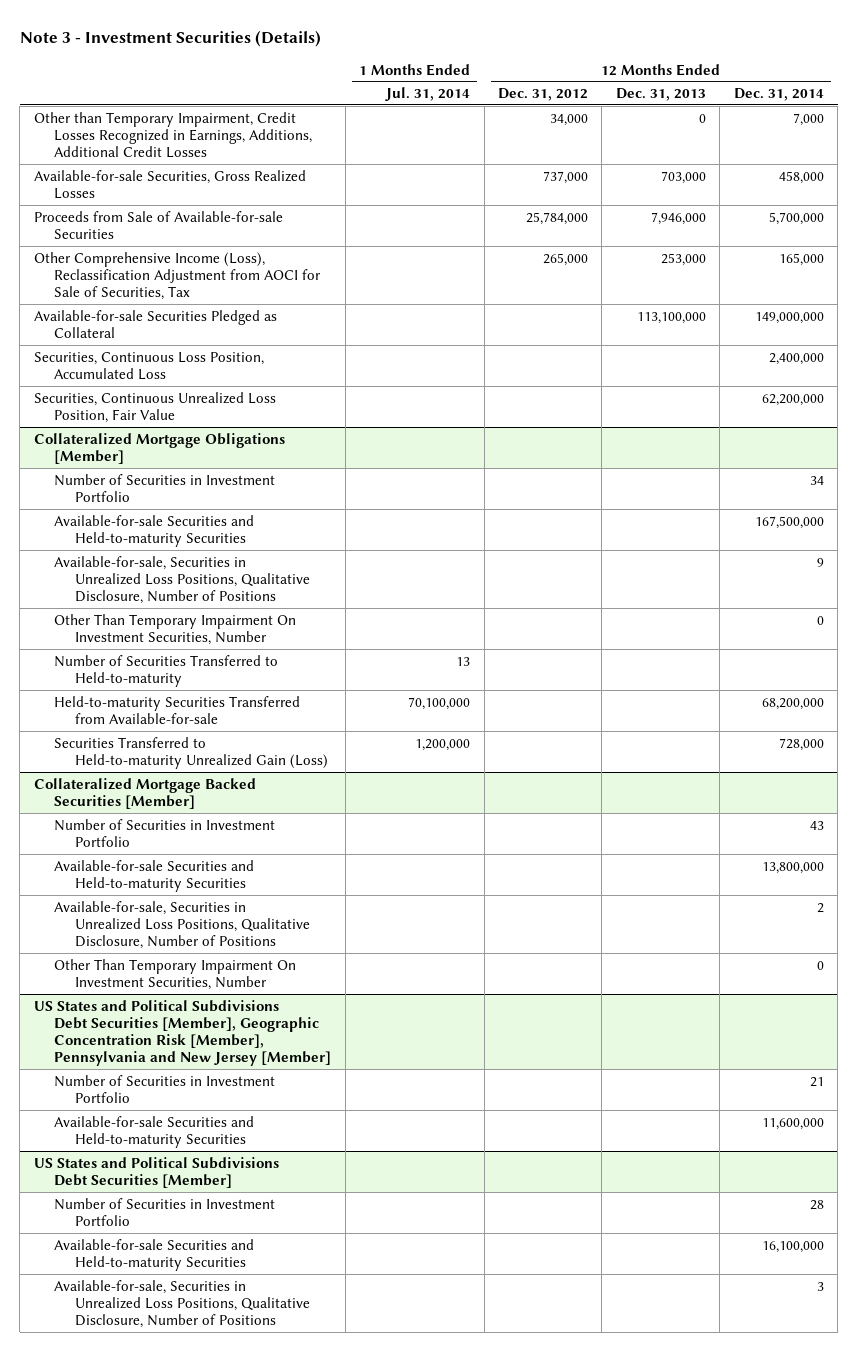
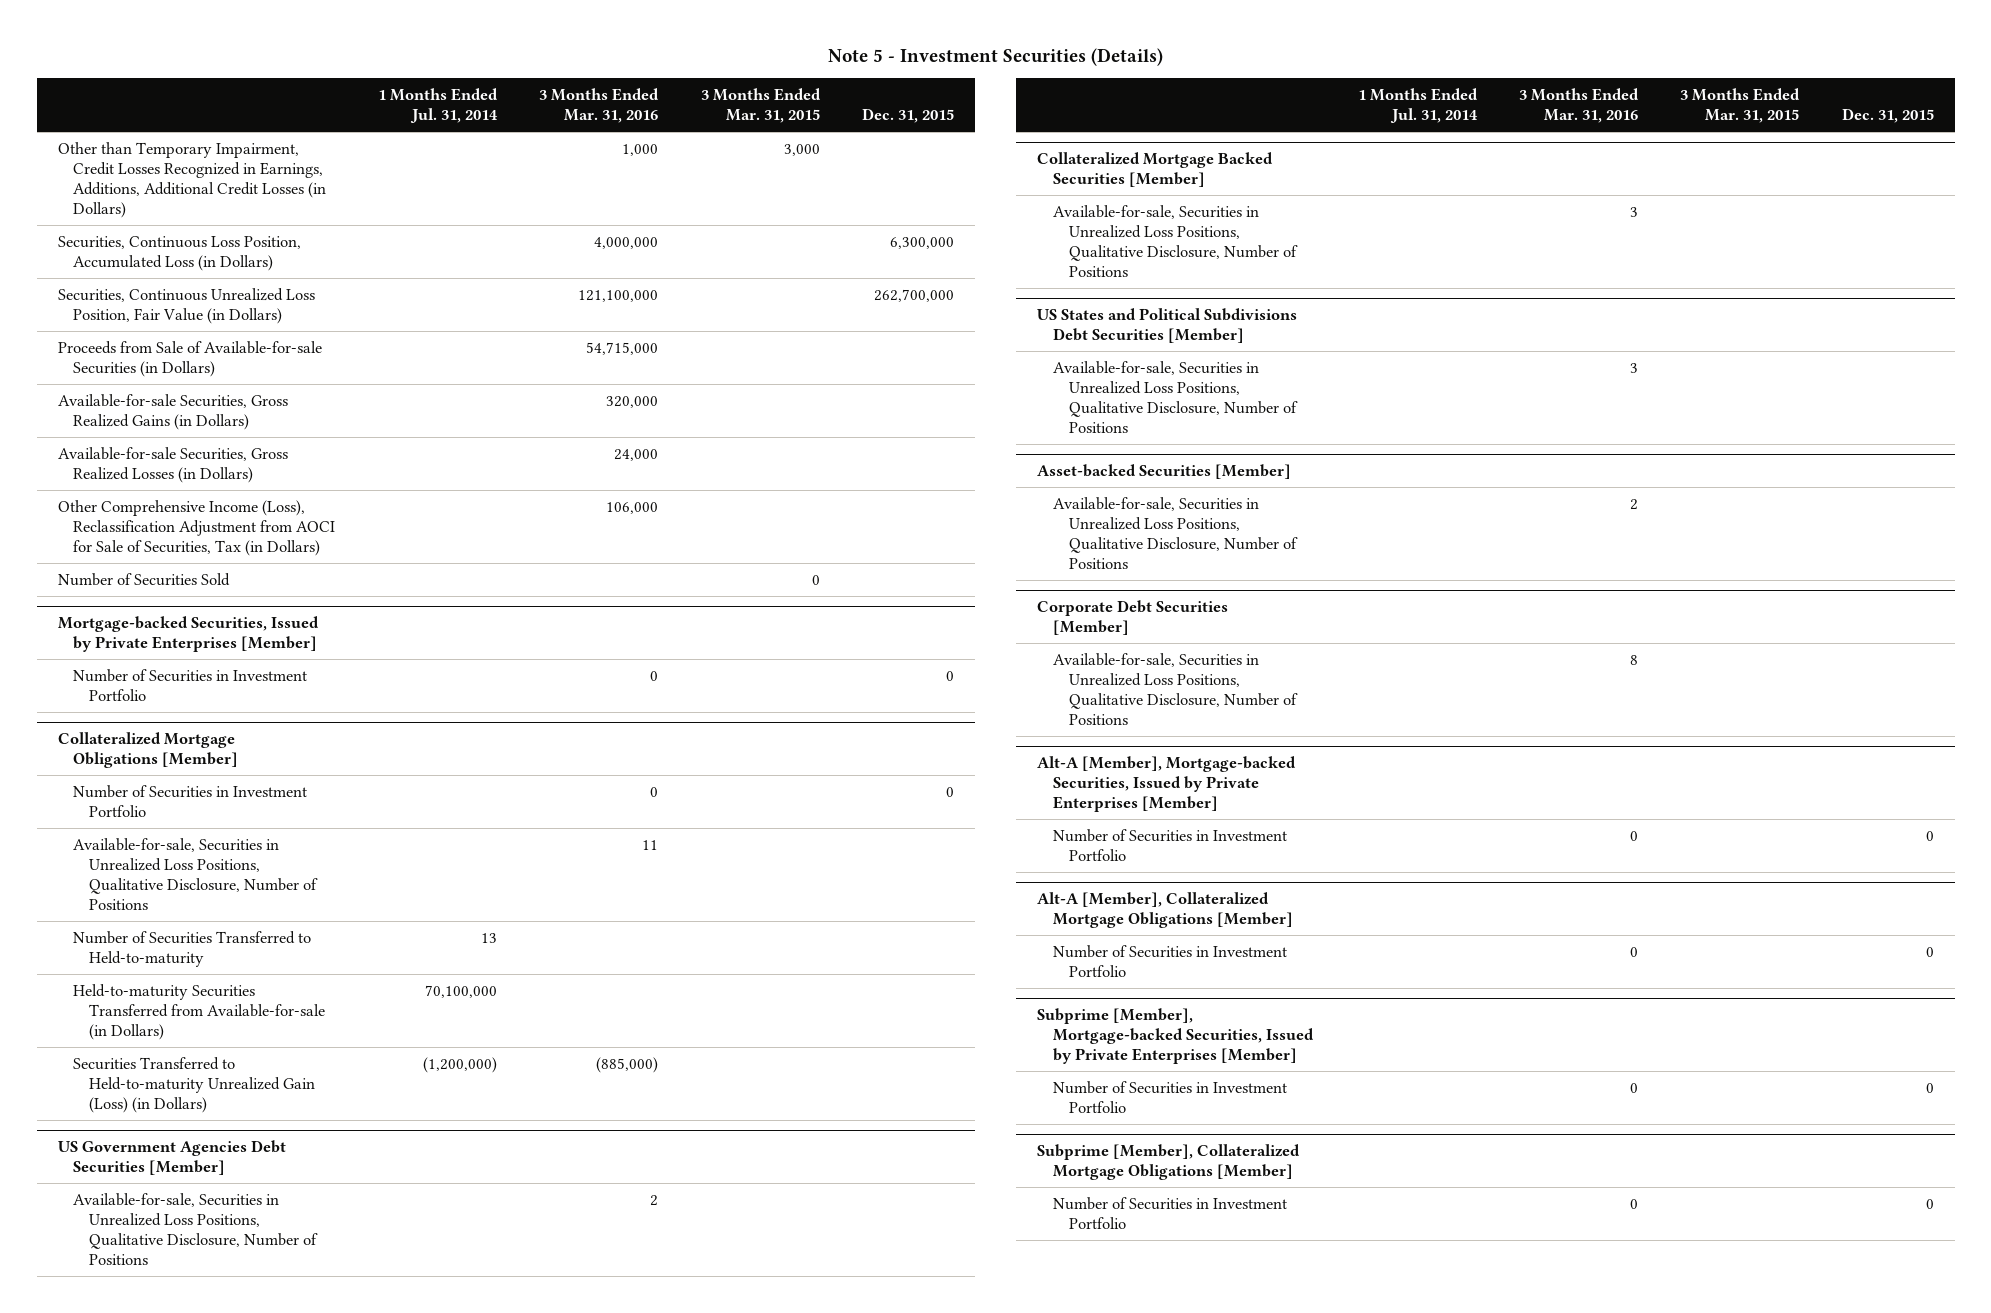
- Note 3 - Investment Securities (Details)
+ Note 5 - Investment Securities (Details)
- | 1 Months Ended Jul. 31, 2014 | 12 Months Ended Dec. 31, 2012 | 12 Months Ended Dec. 31, 2013 | 12 Months Ended Dec. 31, 2014
+ | 1 Months Ended Jul. 31, 2014 | 3 Months Ended Mar. 31, 2016 | 3 Months Ended Mar. 31, 2015 | Dec. 31, 2015
- Other than Temporary Impairment, Credit Losses Recognized in Earnings, Additions, Additional Credit Losses | | 34,000 | 0 | 7,000
- Available-for-sale Securities, Gross Realized Losses | | 737,000 | 703,000 | 458,000
- Proceeds from Sale of Available-for-sale Securities | | 25,784,000 | 7,946,000 | 5,700,000
- Other Comprehensive Income (Loss), Reclassification Adjustment from AOCI for Sale of Securities, Tax | | 265,000 | 253,000 | 165,000
- Available-for-sale Securities Pledged as Collateral | | | 113,100,000 | 149,000,000
- Securities, Continuous Loss Position, Accumulated Loss | | | | 2,400,000
- Securities, Continuous Unrealized Loss Position, Fair Value | | | | 62,200,000
+ Other than Temporary Impairment, Credit Losses Recognized in Earnings, Additions, Additional Credit Losses (in Dollars) | | 1,000 | 3,000 |
+ Securities, Continuous Loss Position, Accumulated Loss (in Dollars) | | 4,000,000 | | 6,300,000
+ Securities, Continuous Unrealized Loss Position, Fair Value (in Dollars) | | 121,100,000 | | 262,700,000
+ Proceeds from Sale of Available-for-sale Securities (in Dollars) | | 54,715,000 | |
+ Available-for-sale Securities, Gross Realized Gains (in Dollars) | | 320,000 | |
+ Available-for-sale Securities, Gross Realized Losses (in Dollars) | | 24,000 | |
+ Other Comprehensive Income (Loss), Reclassification Adjustment from AOCI for Sale of Securities, Tax (in Dollars) | | 106,000 | |
+ Number of Securities Sold | | | 0 |
+ Mortgage-backed Securities, Issued by Private Enterprises [Member]
+ Number of Securities in Investment Portfolio | | 0 | | 0
@ Collateralized Mortgage Obligations [Member]
- Available-for-sale Securities and Held-to-maturity Securities | | | | 167,500,000
- Other Than Temporary Impairment On Investment Securities, Number | | | | 0
- Held-to-maturity Securities Transferred from Available-for-sale | 70,100,000 | | | 68,200,000
- Securities Transferred to Held-to-maturity Unrealized Gain (Loss) | 1,200,000 | | | 728,000
+ Held-to-maturity Securities Transferred from Available-for-sale (in Dollars) | 70,100,000 | | |
+ Securities Transferred to Held-to-maturity Unrealized Gain (Loss) (in Dollars) | (1,200,000) | (885,000) | |
+ US Government Agencies Debt Securities [Member]
+ Available-for-sale, Securities in Unrealized Loss Positions, Qualitative Disclosure, Number of Positions | | 2 | |
@ Collateralized Mortgage Backed Securities [Member]
- Number of Securities in Investment Portfolio | | | | 43
- Available-for-sale Securities and Held-to-maturity Securities | | | | 13,800,000
- Other Than Temporary Impairment On Investment Securities, Number | | | | 0
- US States and Political Subdivisions Debt Securities [Member], Geographic Concentration Risk [Member], Pennsylvania and New Jersey [Member]
- Number of Securities in Investment Portfolio | | | | 21
- Available-for-sale Securities and Held-to-maturity Securities | | | | 11,600,000
@ US States and Political Subdivisions Debt Securities [Member]
- Number of Securities in Investment Portfolio | | | | 28
- Available-for-sale Securities and Held-to-maturity Securities | | | | 16,100,000
+ Asset-backed Securities [Member]
+ Available-for-sale, Securities in Unrealized Loss Positions, Qualitative Disclosure, Number of Positions | | 2 | |
+ Corporate Debt Securities [Member]
+ Available-for-sale, Securities in Unrealized Loss Positions, Qualitative Disclosure, Number of Positions | | 8 | |
+ Alt-A [Member], Mortgage-backed Securities, Issued by Private Enterprises [Member]
+ Number of Securities in Investment Portfolio | | 0 | | 0
+ Alt-A [Member], Collateralized Mortgage Obligations [Member]
+ Number of Securities in Investment Portfolio | | 0 | | 0
+ Subprime [Member], Mortgage-backed Securities, Issued by Private Enterprises [Member]
+ Number of Securities in Investment Portfolio | | 0 | | 0
+ Subprime [Member], Collateralized Mortgage Obligations [Member]
+ Number of Securities in Investment Portfolio | | 0 | | 0

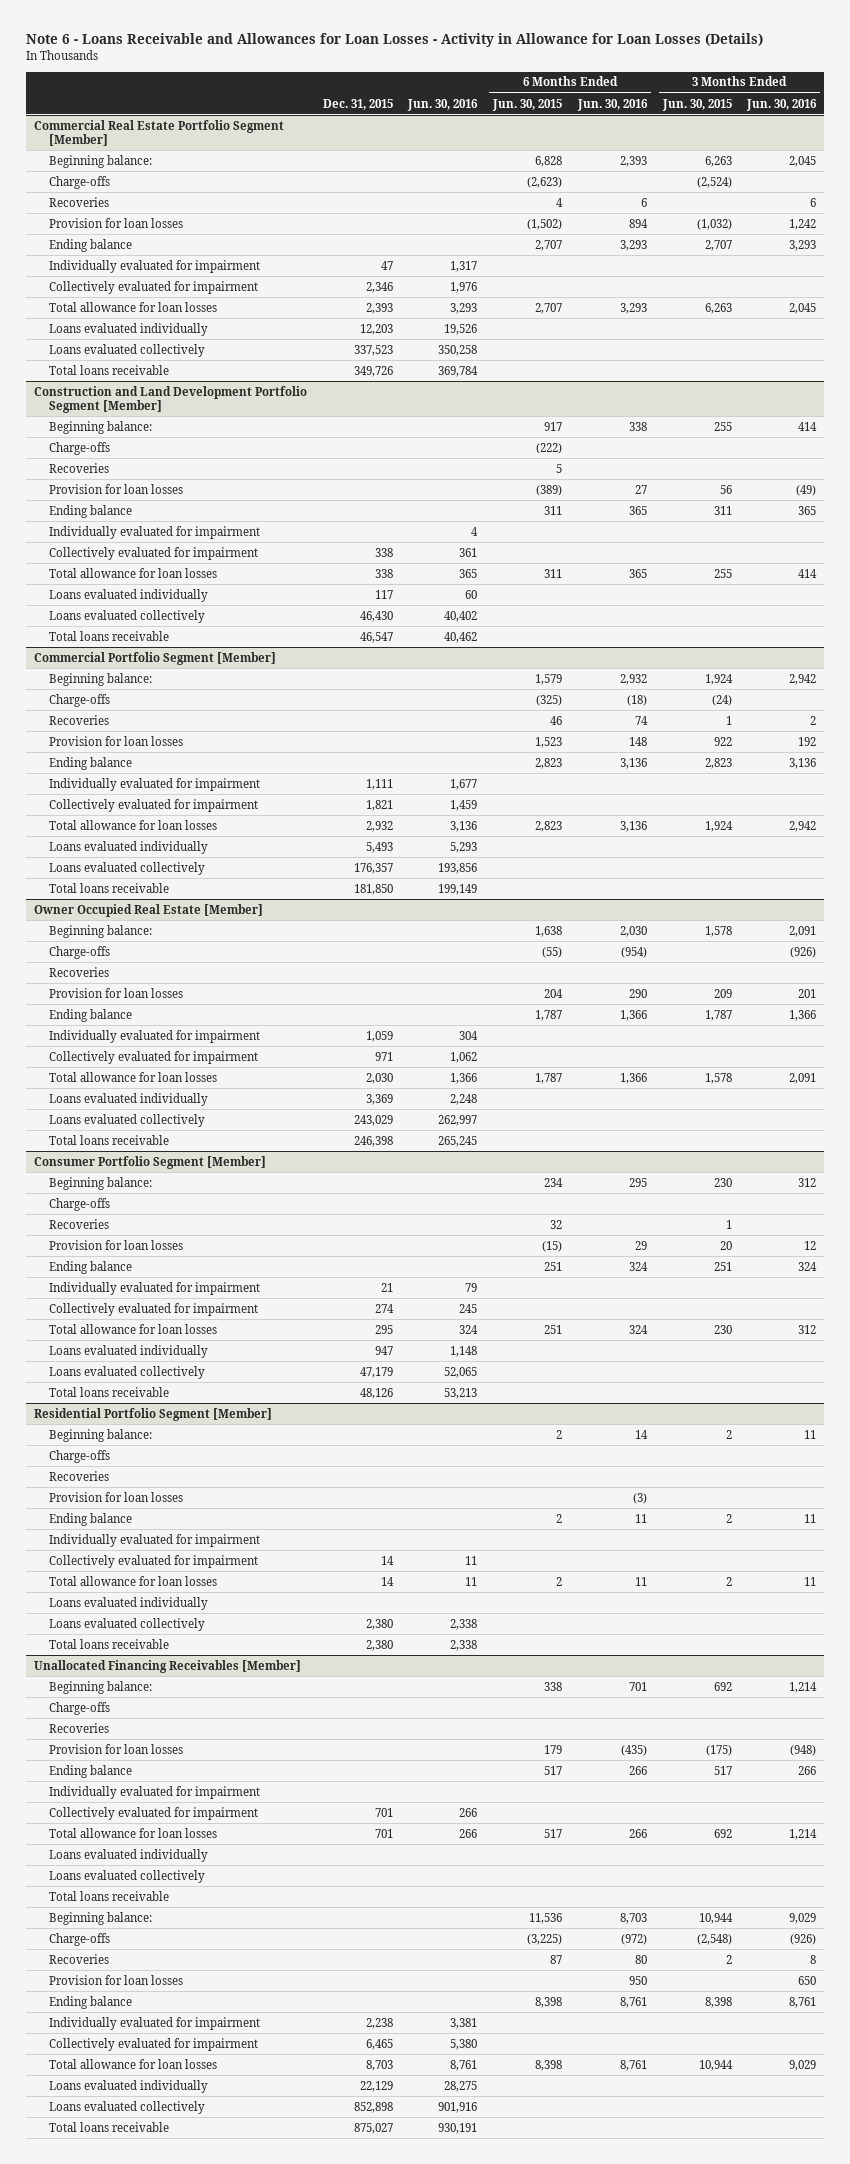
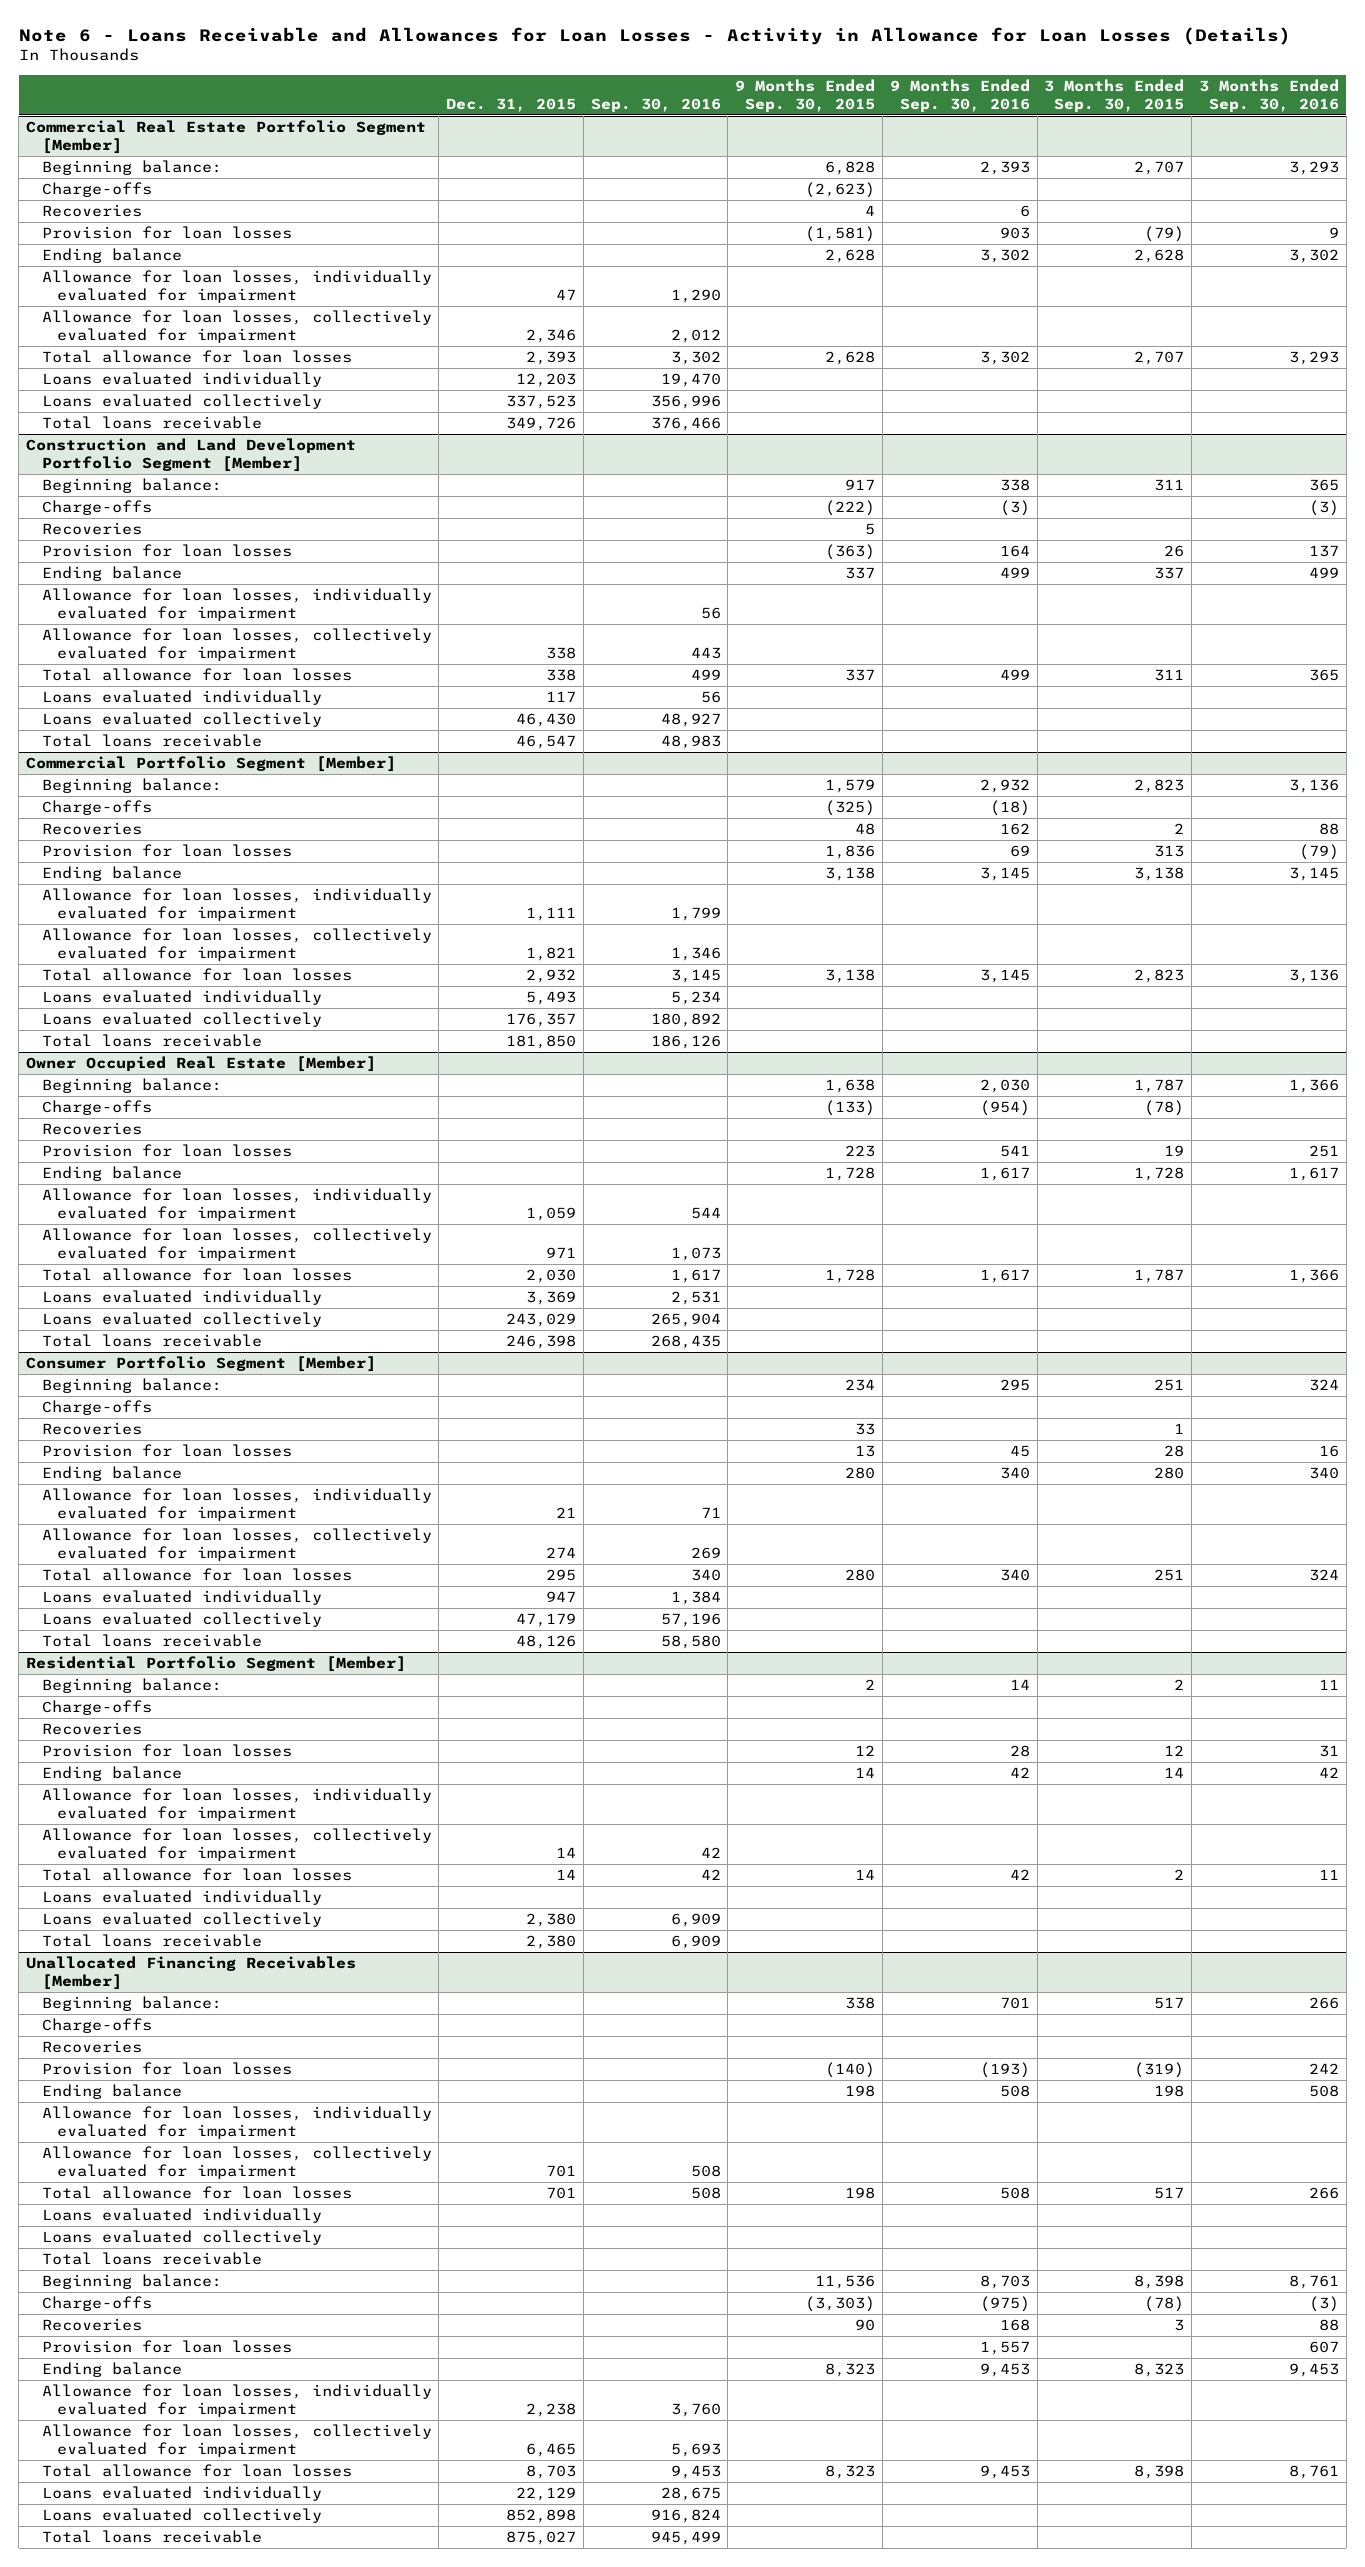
- | Dec. 31, 2015 | Jun. 30, 2016 | 6 Months Ended Jun. 30, 2015 | 6 Months Ended Jun. 30, 2016 | 3 Months Ended Jun. 30, 2015 | 3 Months Ended Jun. 30, 2016
+ | Dec. 31, 2015 | Sep. 30, 2016 | 9 Months Ended Sep. 30, 2015 | 9 Months Ended Sep. 30, 2016 | 3 Months Ended Sep. 30, 2015 | 3 Months Ended Sep. 30, 2016
@ Commercial Real Estate Portfolio Segment [Member]
- Individually evaluated for impairment | 47 | 1,317 | | | |
- Collectively evaluated for impairment | 2,346 | 1,976 | | | |
+ Allowance for loan losses, individually evaluated for impairment | 47 | 1,290 | | | |
+ Allowance for loan losses, collectively evaluated for impairment | 2,346 | 2,012 | | | |
@ Construction and Land Development Portfolio Segment [Member]
- Individually evaluated for impairment | | 4 | | | |
- Collectively evaluated for impairment | 338 | 361 | | | |
+ Allowance for loan losses, individually evaluated for impairment | | 56 | | | |
+ Allowance for loan losses, collectively evaluated for impairment | 338 | 443 | | | |
@ Commercial Portfolio Segment [Member]
- Individually evaluated for impairment | 1,111 | 1,677 | | | |
- Collectively evaluated for impairment | 1,821 | 1,459 | | | |
+ Allowance for loan losses, individually evaluated for impairment | 1,111 | 1,799 | | | |
+ Allowance for loan losses, collectively evaluated for impairment | 1,821 | 1,346 | | | |
@ Owner Occupied Real Estate [Member]
- Individually evaluated for impairment | 1,059 | 304 | | | |
- Collectively evaluated for impairment | 971 | 1,062 | | | |
+ Allowance for loan losses, individually evaluated for impairment | 1,059 | 544 | | | |
+ Allowance for loan losses, collectively evaluated for impairment | 971 | 1,073 | | | |
@ Consumer Portfolio Segment [Member]
- Individually evaluated for impairment | 21 | 79 | | | |
- Collectively evaluated for impairment | 274 | 245 | | | |
+ Allowance for loan losses, individually evaluated for impairment | 21 | 71 | | | |
+ Allowance for loan losses, collectively evaluated for impairment | 274 | 269 | | | |
@ Residential Portfolio Segment [Member]
- Individually evaluated for impairment
- Collectively evaluated for impairment | 14 | 11 | | | |
+ Allowance for loan losses, individually evaluated for impairment
+ Allowance for loan losses, collectively evaluated for impairment | 14 | 42 | | | |
@ Unallocated Financing Receivables [Member]
- Individually evaluated for impairment
- Collectively evaluated for impairment | 701 | 266 | | | |
+ Allowance for loan losses, individually evaluated for impairment
+ Allowance for loan losses, collectively evaluated for impairment | 701 | 508 | | | |
- Individually evaluated for impairment | 2,238 | 3,381 | | | |
- Collectively evaluated for impairment | 6,465 | 5,380 | | | |
+ Allowance for loan losses, individually evaluated for impairment | 2,238 | 3,760 | | | |
+ Allowance for loan losses, collectively evaluated for impairment | 6,465 | 5,693 | | | |

